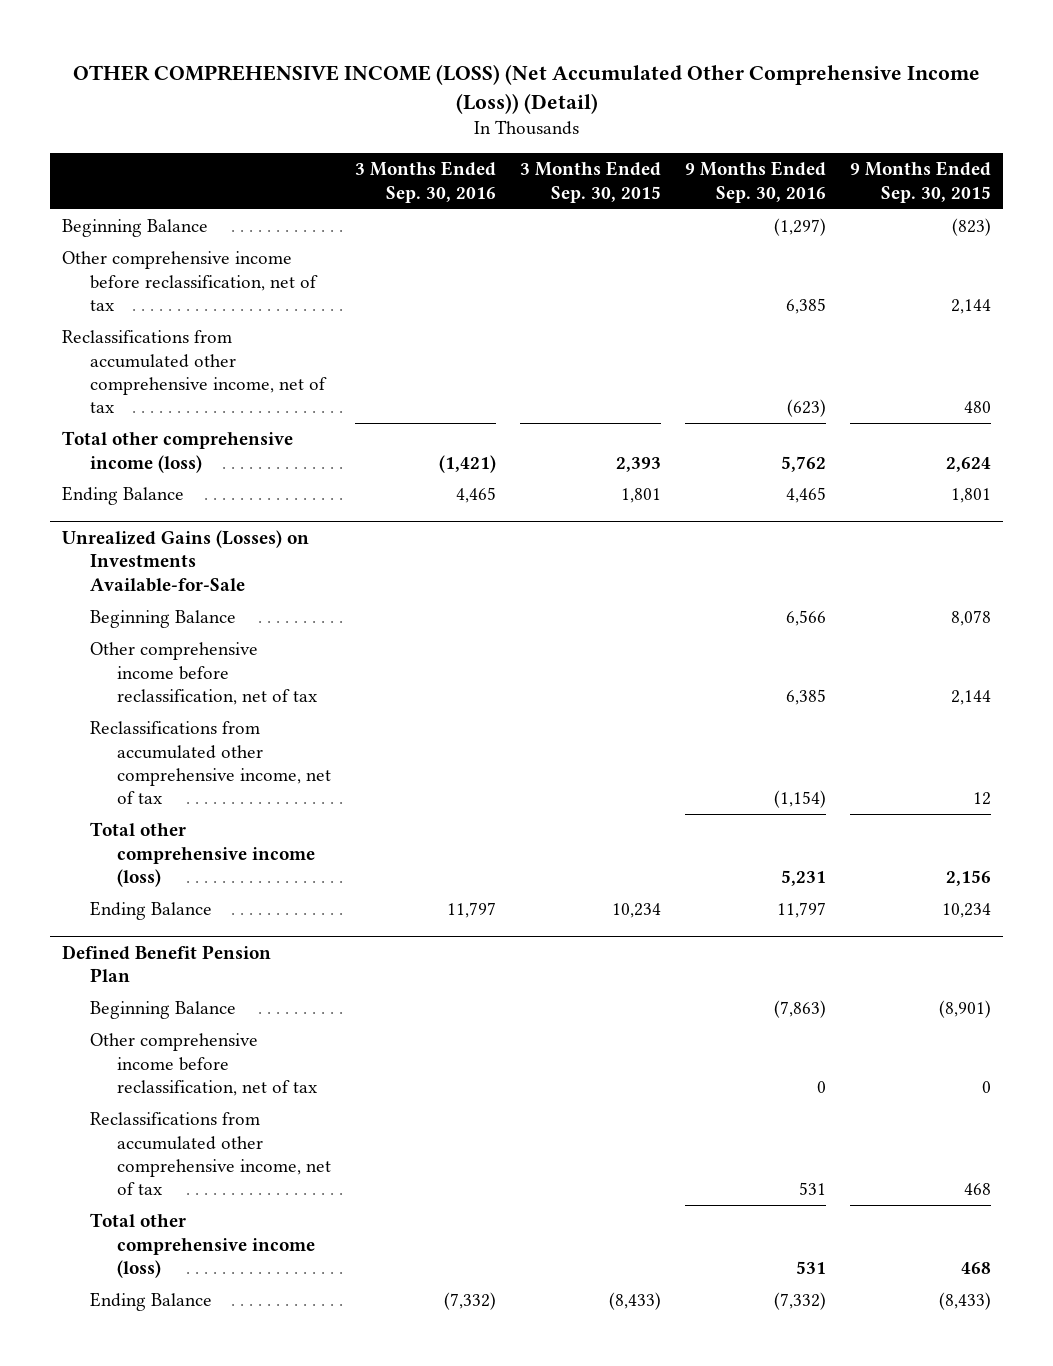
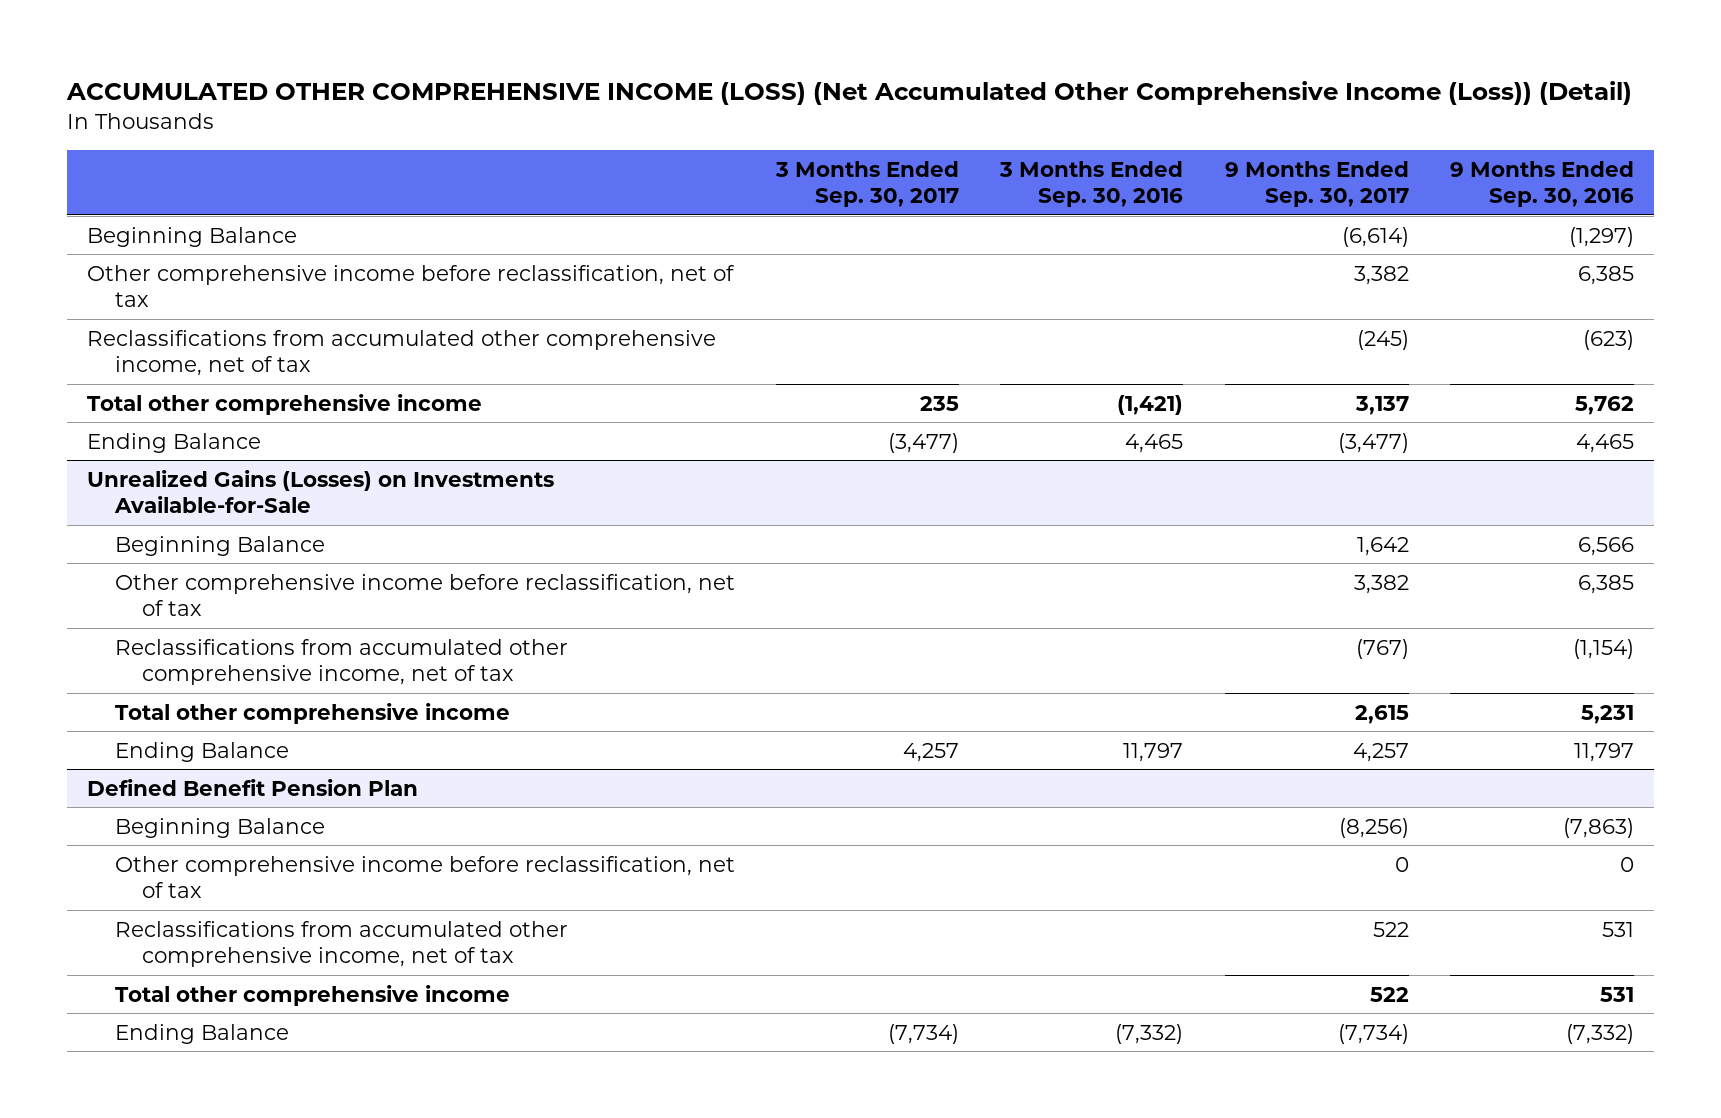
- OTHER COMPREHENSIVE INCOME (LOSS) (Net Accumulated Other Comprehensive Income (Loss)) (Detail)
+ ACCUMULATED OTHER COMPREHENSIVE INCOME (LOSS) (Net Accumulated Other Comprehensive Income (Loss)) (Detail)
- | 3 Months Ended Sep. 30, 2016 | 3 Months Ended Sep. 30, 2015 | 9 Months Ended Sep. 30, 2016 | 9 Months Ended Sep. 30, 2015
+ | 3 Months Ended Sep. 30, 2017 | 3 Months Ended Sep. 30, 2016 | 9 Months Ended Sep. 30, 2017 | 9 Months Ended Sep. 30, 2016
- Total other comprehensive income (loss) | (1,421) | 2,393 | 5,762 | 2,624
+ Total other comprehensive income | 235 | (1,421) | 3,137 | 5,762
@ Unrealized Gains (Losses) on Investments Available-for-Sale
- Total other comprehensive income (loss) | | | 5,231 | 2,156
+ Total other comprehensive income | | | 2,615 | 5,231
@ Defined Benefit Pension Plan
- Total other comprehensive income (loss) | | | 531 | 468
+ Total other comprehensive income | | | 522 | 531

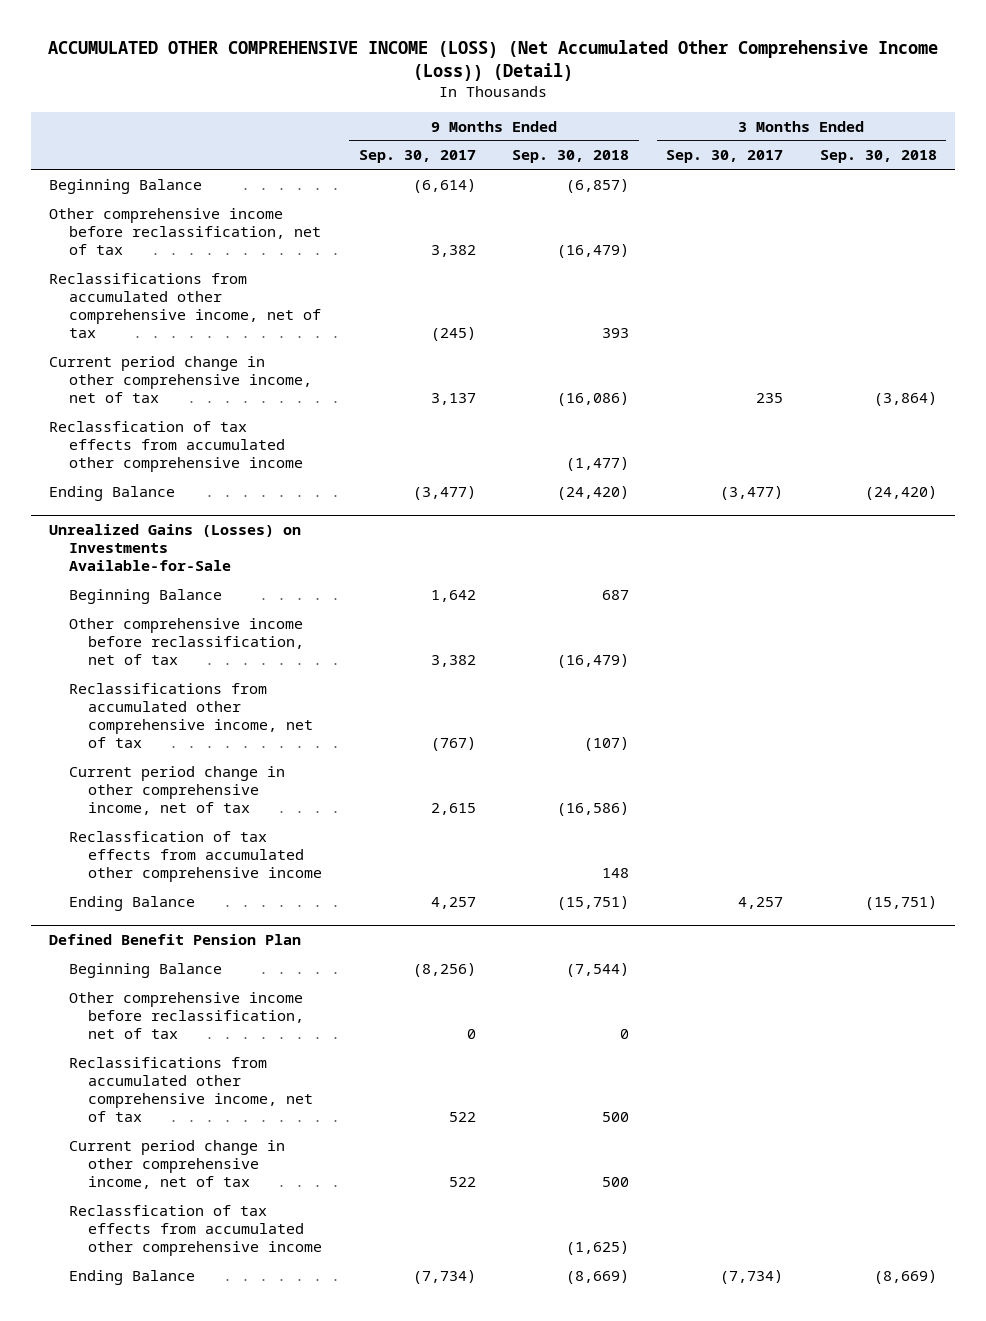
- | 3 Months Ended Sep. 30, 2017 | 3 Months Ended Sep. 30, 2016 | 9 Months Ended Sep. 30, 2017 | 9 Months Ended Sep. 30, 2016
+ | 9 Months Ended Sep. 30, 2017 | 9 Months Ended Sep. 30, 2018 | 3 Months Ended Sep. 30, 2017 | 3 Months Ended Sep. 30, 2018
- Total other comprehensive income | 235 | (1,421) | 3,137 | 5,762
+ Current period change in other comprehensive income, net of tax | 3,137 | (16,086) | 235 | (3,864)
+ Reclassfication of tax effects from accumulated other comprehensive income | | (1,477) | |
@ Unrealized Gains (Losses) on Investments Available-for-Sale
- Total other comprehensive income | | | 2,615 | 5,231
+ Current period change in other comprehensive income, net of tax | 2,615 | (16,586) | |
+ Reclassfication of tax effects from accumulated other comprehensive income | | 148 | |
@ Defined Benefit Pension Plan
- Total other comprehensive income | | | 522 | 531
+ Current period change in other comprehensive income, net of tax | 522 | 500 | |
+ Reclassfication of tax effects from accumulated other comprehensive income | | (1,625) | |

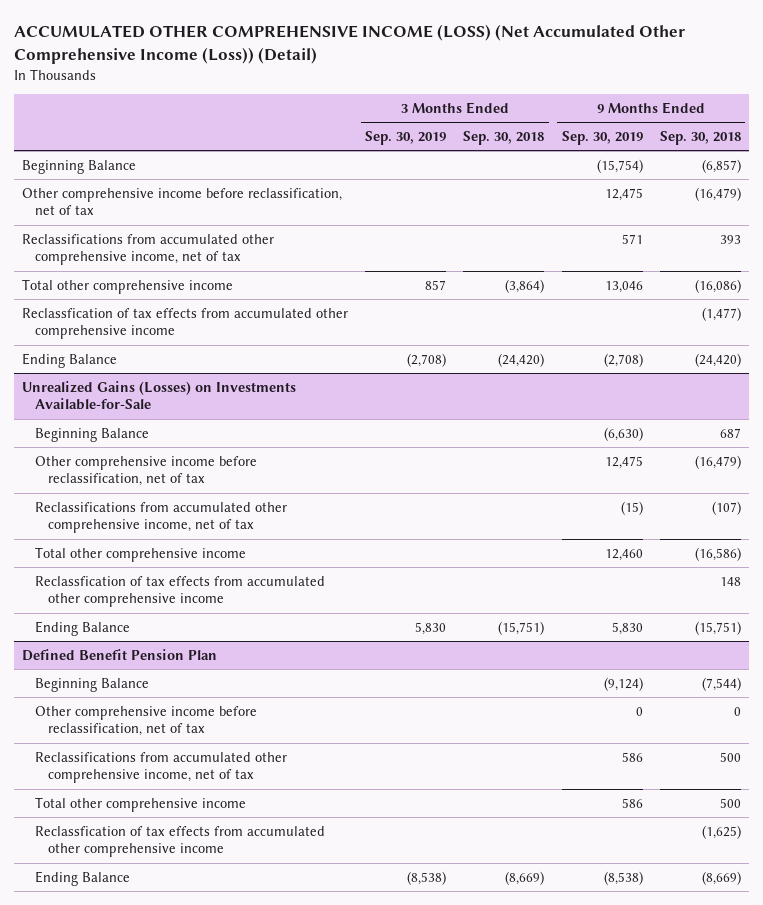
- | 9 Months Ended Sep. 30, 2017 | 9 Months Ended Sep. 30, 2018 | 3 Months Ended Sep. 30, 2017 | 3 Months Ended Sep. 30, 2018
+ | 3 Months Ended Sep. 30, 2019 | 3 Months Ended Sep. 30, 2018 | 9 Months Ended Sep. 30, 2019 | 9 Months Ended Sep. 30, 2018
- Current period change in other comprehensive income, net of tax | 3,137 | (16,086) | 235 | (3,864)
+ Total other comprehensive income | 857 | (3,864) | 13,046 | (16,086)
@ Unrealized Gains (Losses) on Investments Available-for-Sale
- Current period change in other comprehensive income, net of tax | 2,615 | (16,586) | |
+ Total other comprehensive income | | | 12,460 | (16,586)
@ Defined Benefit Pension Plan
- Current period change in other comprehensive income, net of tax | 522 | 500 | |
+ Total other comprehensive income | | | 586 | 500

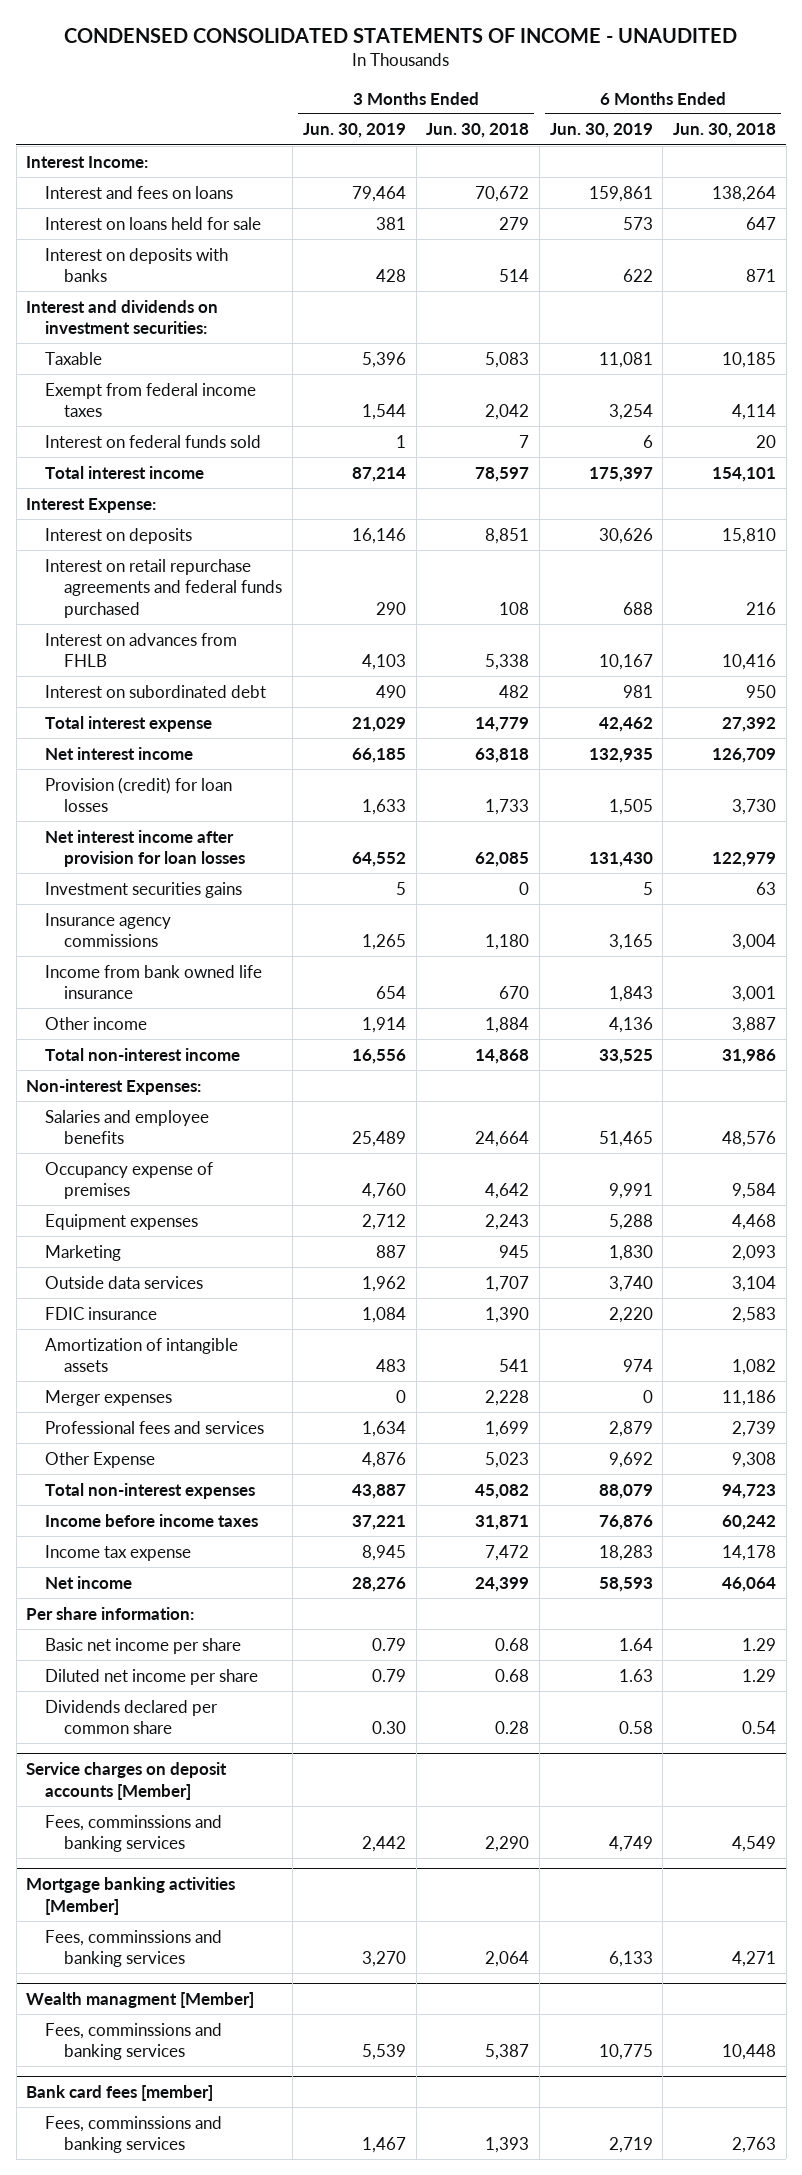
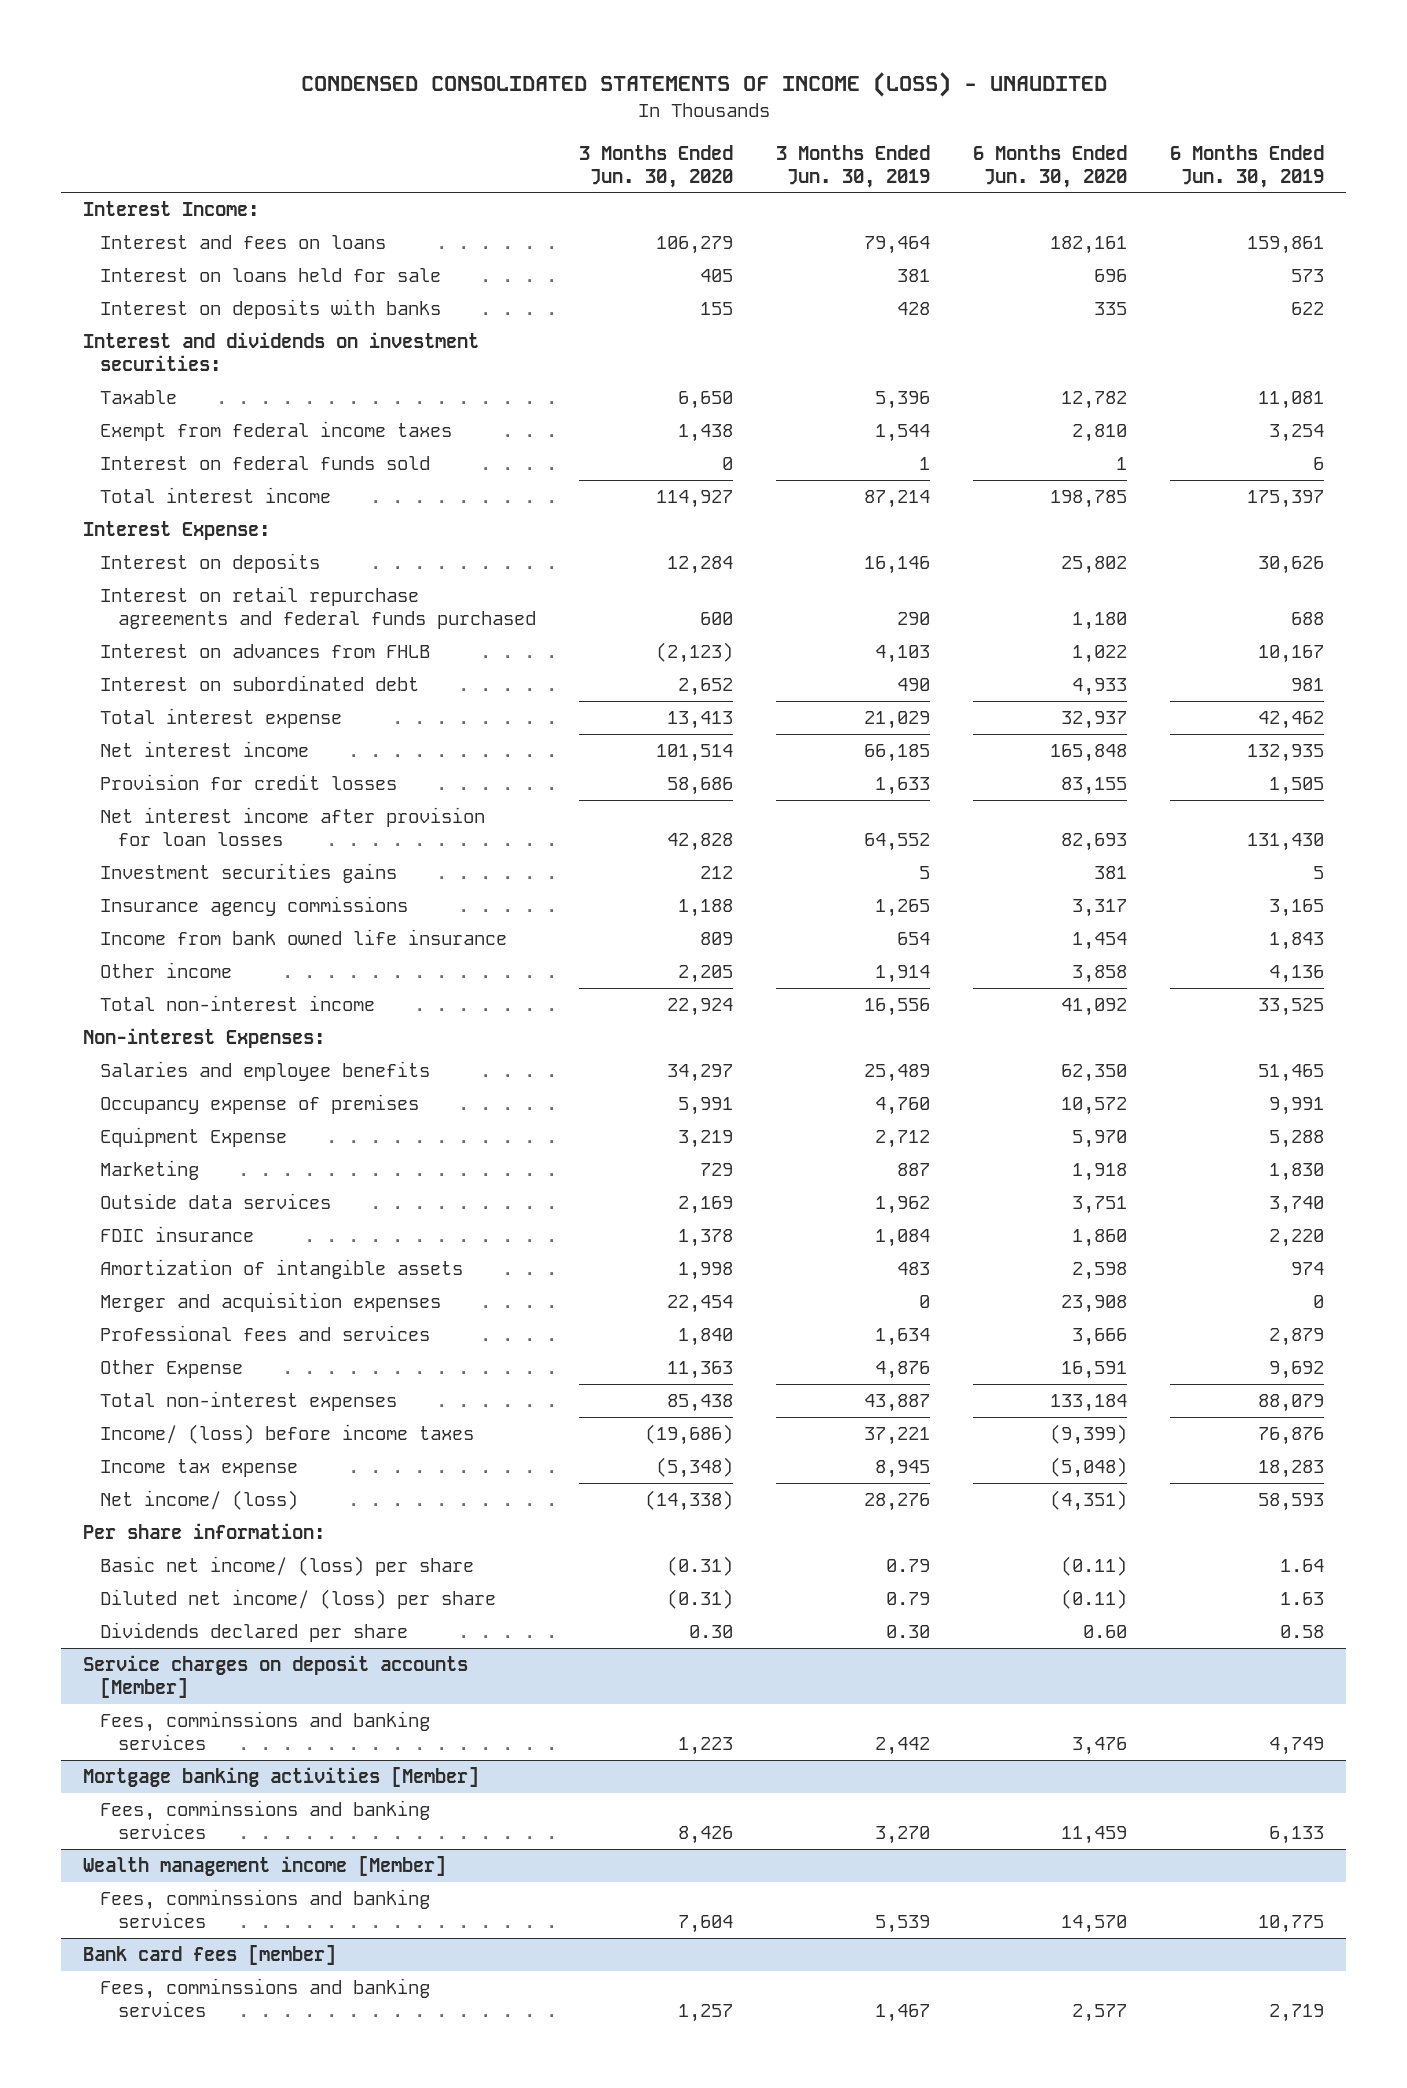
- CONDENSED CONSOLIDATED STATEMENTS OF INCOME - UNAUDITED
+ CONDENSED CONSOLIDATED STATEMENTS OF INCOME (LOSS) - UNAUDITED
- | 3 Months Ended Jun. 30, 2019 | 3 Months Ended Jun. 30, 2018 | 6 Months Ended Jun. 30, 2019 | 6 Months Ended Jun. 30, 2018
+ | 3 Months Ended Jun. 30, 2020 | 3 Months Ended Jun. 30, 2019 | 6 Months Ended Jun. 30, 2020 | 6 Months Ended Jun. 30, 2019
- Provision (credit) for loan losses | 1,633 | 1,733 | 1,505 | 3,730
+ Provision for credit losses | 58,686 | 1,633 | 83,155 | 1,505
- Equipment expenses | 2,712 | 2,243 | 5,288 | 4,468
+ Equipment Expense | 3,219 | 2,712 | 5,970 | 5,288
- Merger expenses | 0 | 2,228 | 0 | 11,186
+ Merger and acquisition expenses | 22,454 | 0 | 23,908 | 0
- Income before income taxes | 37,221 | 31,871 | 76,876 | 60,242
+ Income/ (loss) before income taxes | (19,686) | 37,221 | (9,399) | 76,876
- Net income | 28,276 | 24,399 | 58,593 | 46,064
+ Net income/ (loss) | (14,338) | 28,276 | (4,351) | 58,593
- Basic net income per share | 0.79 | 0.68 | 1.64 | 1.29
- Diluted net income per share | 0.79 | 0.68 | 1.63 | 1.29
- Dividends declared per common share | 0.30 | 0.28 | 0.58 | 0.54
+ Basic net income/ (loss) per share | (0.31) | 0.79 | (0.11) | 1.64
+ Diluted net income/ (loss) per share | (0.31) | 0.79 | (0.11) | 1.63
+ Dividends declared per share | 0.30 | 0.30 | 0.60 | 0.58
- Wealth managment [Member]
+ Wealth management income [Member]

